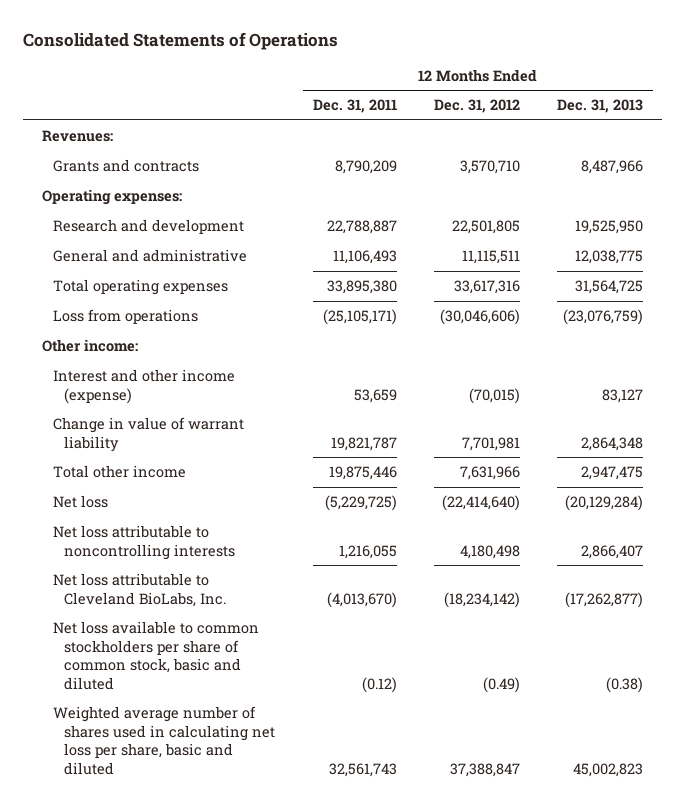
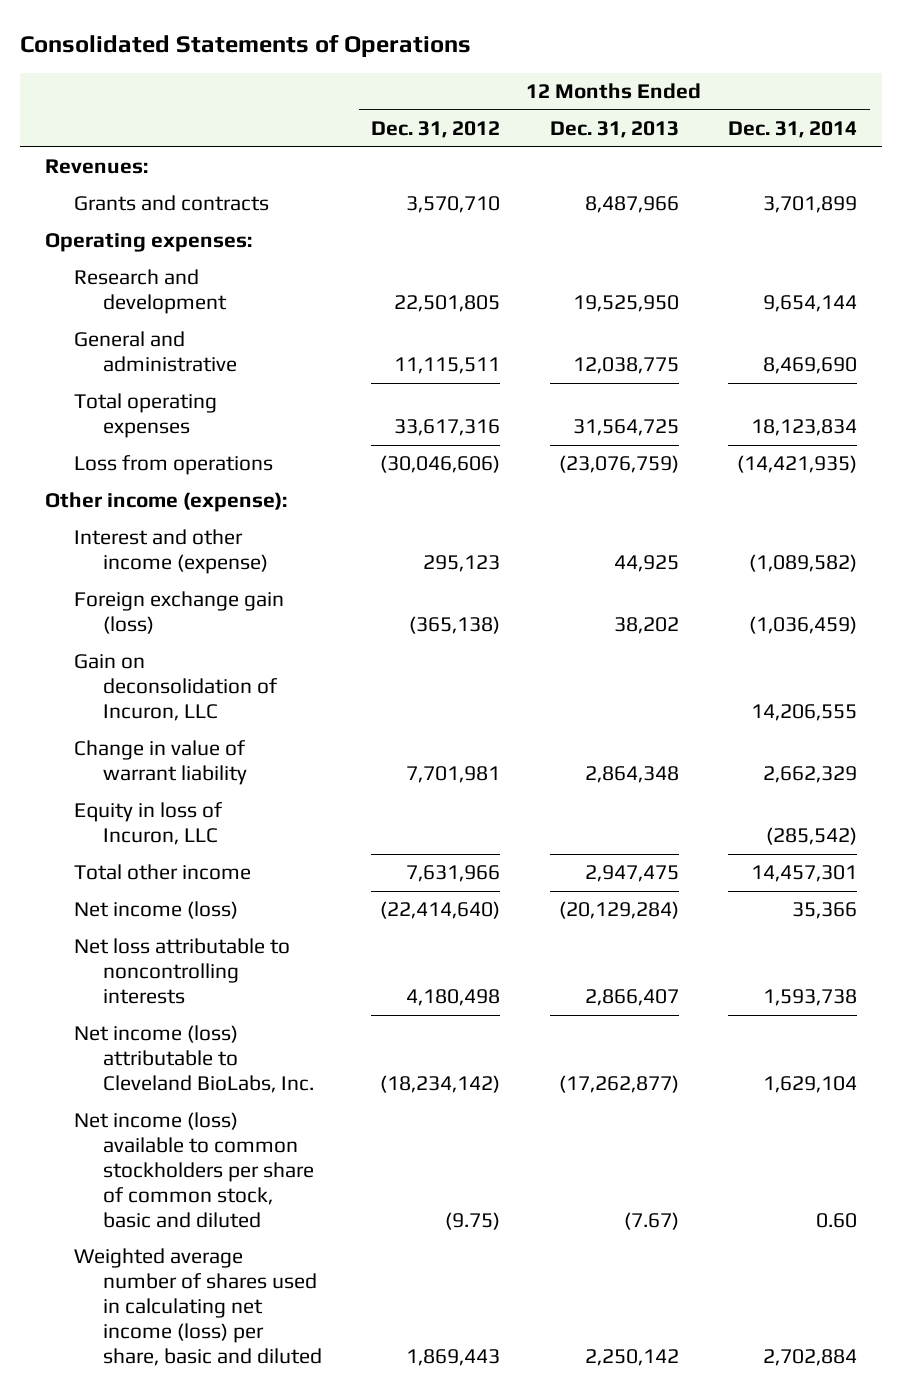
- | 12 Months Ended Dec. 31, 2011 | 12 Months Ended Dec. 31, 2012 | 12 Months Ended Dec. 31, 2013
+ | 12 Months Ended Dec. 31, 2012 | 12 Months Ended Dec. 31, 2013 | 12 Months Ended Dec. 31, 2014
- Other income:
- Interest and other income (expense) | 53,659 | (70,015) | 83,127
+ Other income (expense):
+ Interest and other income (expense) | 295,123 | 44,925 | (1,089,582)
+ Foreign exchange gain (loss) | (365,138) | 38,202 | (1,036,459)
+ Gain on deconsolidation of Incuron, LLC | | | 14,206,555
+ Equity in loss of Incuron, LLC | | | (285,542)
- Net loss | (5,229,725) | (22,414,640) | (20,129,284)
+ Net income (loss) | (22,414,640) | (20,129,284) | 35,366
- Net loss attributable to Cleveland BioLabs, Inc. | (4,013,670) | (18,234,142) | (17,262,877)
- Net loss available to common stockholders per share of common stock, basic and diluted | (0.12) | (0.49) | (0.38)
- Weighted average number of shares used in calculating net loss per share, basic and diluted | 32,561,743 | 37,388,847 | 45,002,823
+ Net income (loss) attributable to Cleveland BioLabs, Inc. | (18,234,142) | (17,262,877) | 1,629,104
+ Net income (loss) available to common stockholders per share of common stock, basic and diluted | (9.75) | (7.67) | 0.60
+ Weighted average number of shares used in calculating net income (loss) per share, basic and diluted | 1,869,443 | 2,250,142 | 2,702,884

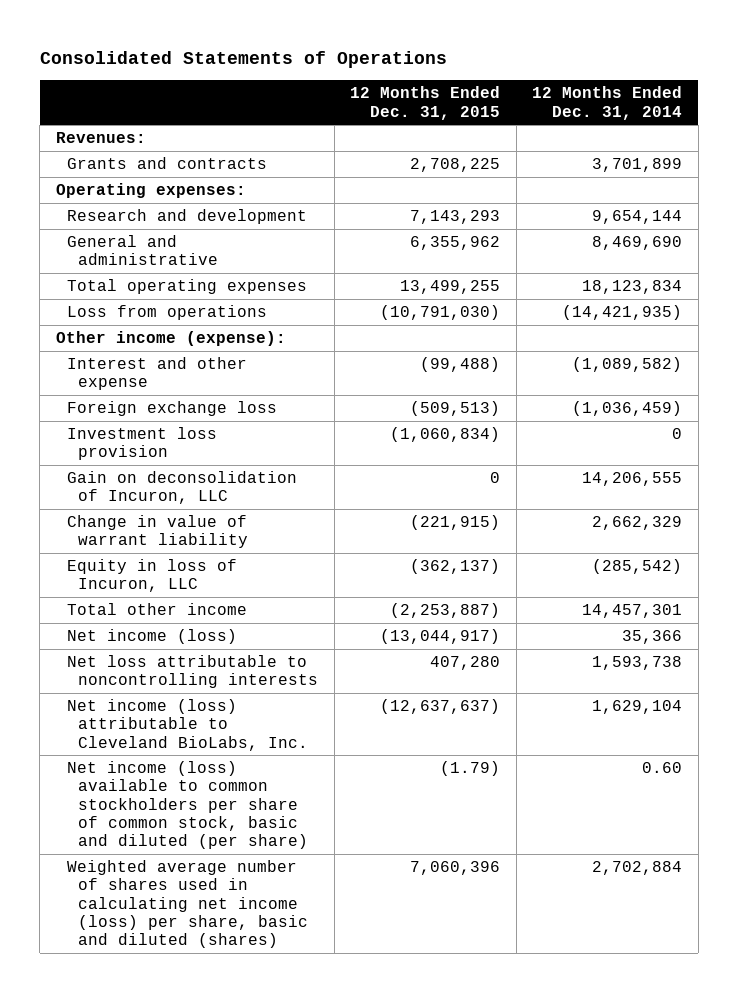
- | 12 Months Ended Dec. 31, 2012 | 12 Months Ended Dec. 31, 2013 | 12 Months Ended Dec. 31, 2014
+ | 12 Months Ended Dec. 31, 2015 | 12 Months Ended Dec. 31, 2014
- Interest and other income (expense) | 295,123 | 44,925 | (1,089,582)
- Foreign exchange gain (loss) | (365,138) | 38,202 | (1,036,459)
+ Interest and other expense | (99,488) | (1,089,582)
+ Foreign exchange loss | (509,513) | (1,036,459)
+ Investment loss provision | (1,060,834) | 0
- Net income (loss) available to common stockholders per share of common stock, basic and diluted | (9.75) | (7.67) | 0.60
- Weighted average number of shares used in calculating net income (loss) per share, basic and diluted | 1,869,443 | 2,250,142 | 2,702,884
+ Net income (loss) available to common stockholders per share of common stock, basic and diluted (per share) | (1.79) | 0.60
+ Weighted average number of shares used in calculating net income (loss) per share, basic and diluted (shares) | 7,060,396 | 2,702,884

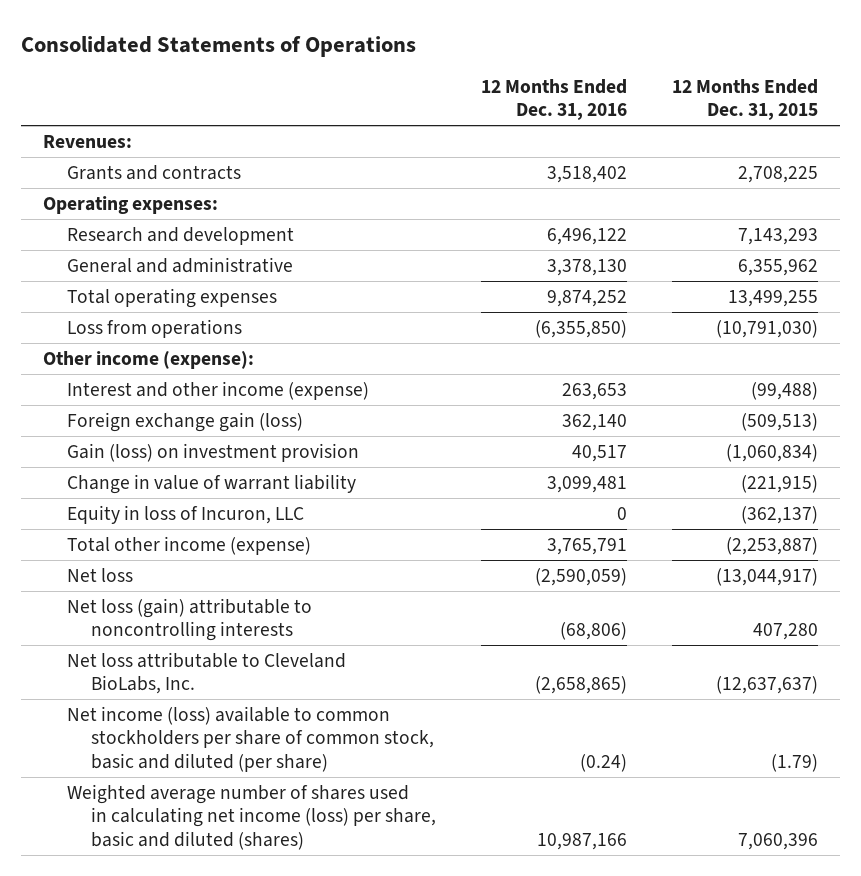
- | 12 Months Ended Dec. 31, 2015 | 12 Months Ended Dec. 31, 2014
+ | 12 Months Ended Dec. 31, 2016 | 12 Months Ended Dec. 31, 2015
- Interest and other expense | (99,488) | (1,089,582)
- Foreign exchange loss | (509,513) | (1,036,459)
- Investment loss provision | (1,060,834) | 0
- Gain on deconsolidation of Incuron, LLC | 0 | 14,206,555
+ Interest and other income (expense) | 263,653 | (99,488)
+ Foreign exchange gain (loss) | 362,140 | (509,513)
+ Gain (loss) on investment provision | 40,517 | (1,060,834)
- Total other income | (2,253,887) | 14,457,301
- Net income (loss) | (13,044,917) | 35,366
- Net loss attributable to noncontrolling interests | 407,280 | 1,593,738
- Net income (loss) attributable to Cleveland BioLabs, Inc. | (12,637,637) | 1,629,104
+ Total other income (expense) | 3,765,791 | (2,253,887)
+ Net loss | (2,590,059) | (13,044,917)
+ Net loss (gain) attributable to noncontrolling interests | (68,806) | 407,280
+ Net loss attributable to Cleveland BioLabs, Inc. | (2,658,865) | (12,637,637)

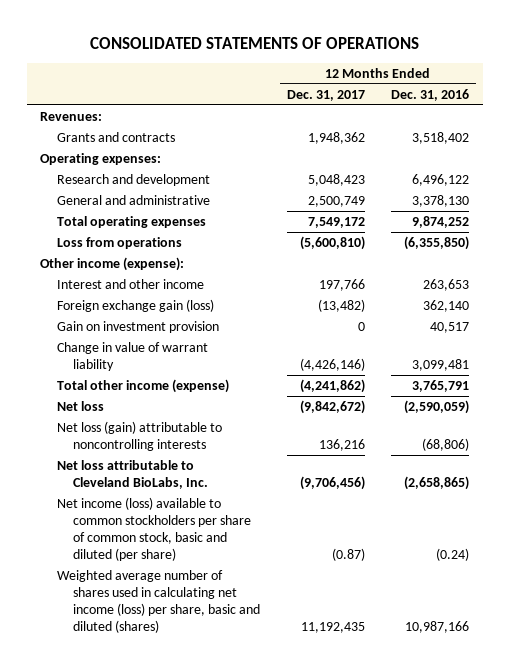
- Consolidated Statements of Operations
+ CONSOLIDATED STATEMENTS OF OPERATIONS
- | 12 Months Ended Dec. 31, 2016 | 12 Months Ended Dec. 31, 2015
+ | 12 Months Ended Dec. 31, 2017 | 12 Months Ended Dec. 31, 2016
- Interest and other income (expense) | 263,653 | (99,488)
+ Interest and other income | 197,766 | 263,653
- Gain (loss) on investment provision | 40,517 | (1,060,834)
+ Gain on investment provision | 0 | 40,517
- Equity in loss of Incuron, LLC | 0 | (362,137)

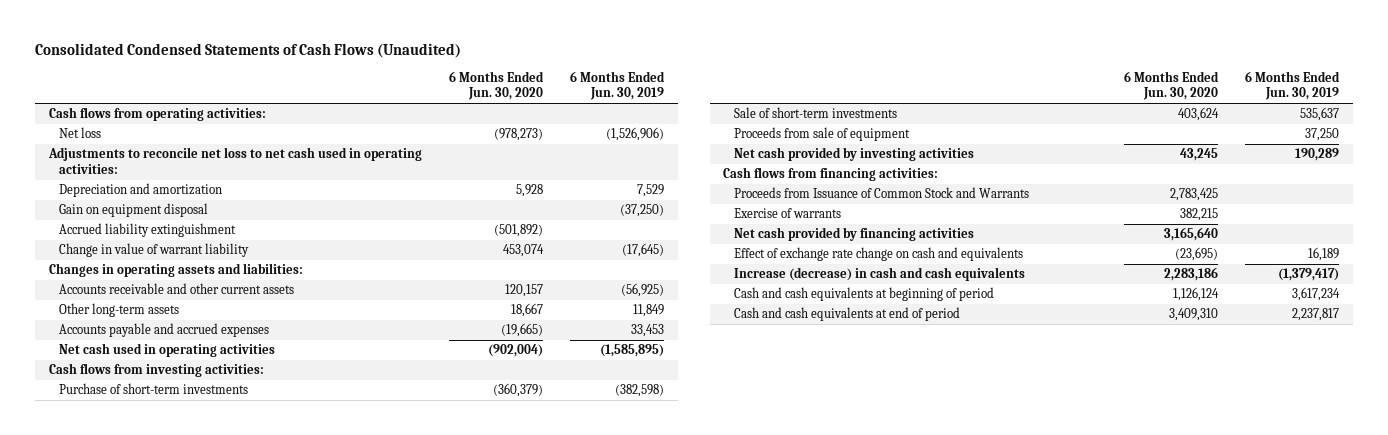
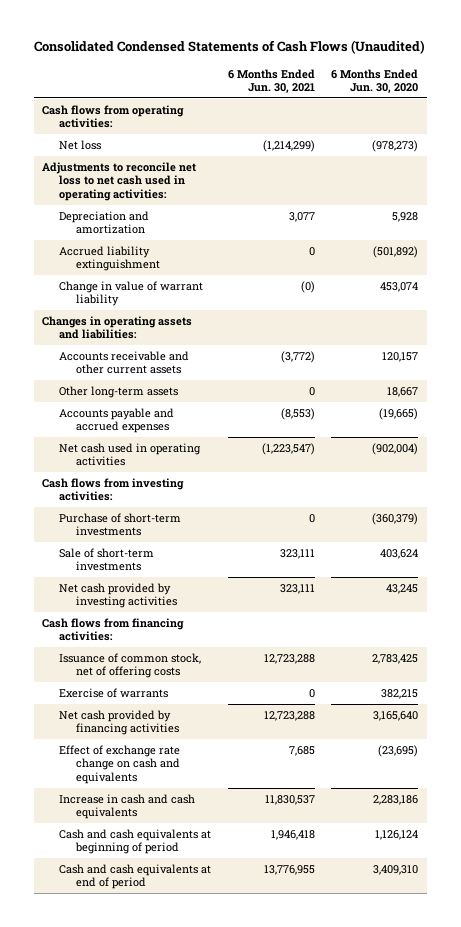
- | 6 Months Ended Jun. 30, 2020 | 6 Months Ended Jun. 30, 2019
+ | 6 Months Ended Jun. 30, 2021 | 6 Months Ended Jun. 30, 2020
- Gain on equipment disposal | | (37,250)
- Proceeds from sale of equipment | | 37,250
- Proceeds from Issuance of Common Stock and Warrants | 2,783,425 |
+ Issuance of common stock, net of offering costs | 12,723,288 | 2,783,425
- Increase (decrease) in cash and cash equivalents | 2,283,186 | (1,379,417)
+ Increase in cash and cash equivalents | 11,830,537 | 2,283,186

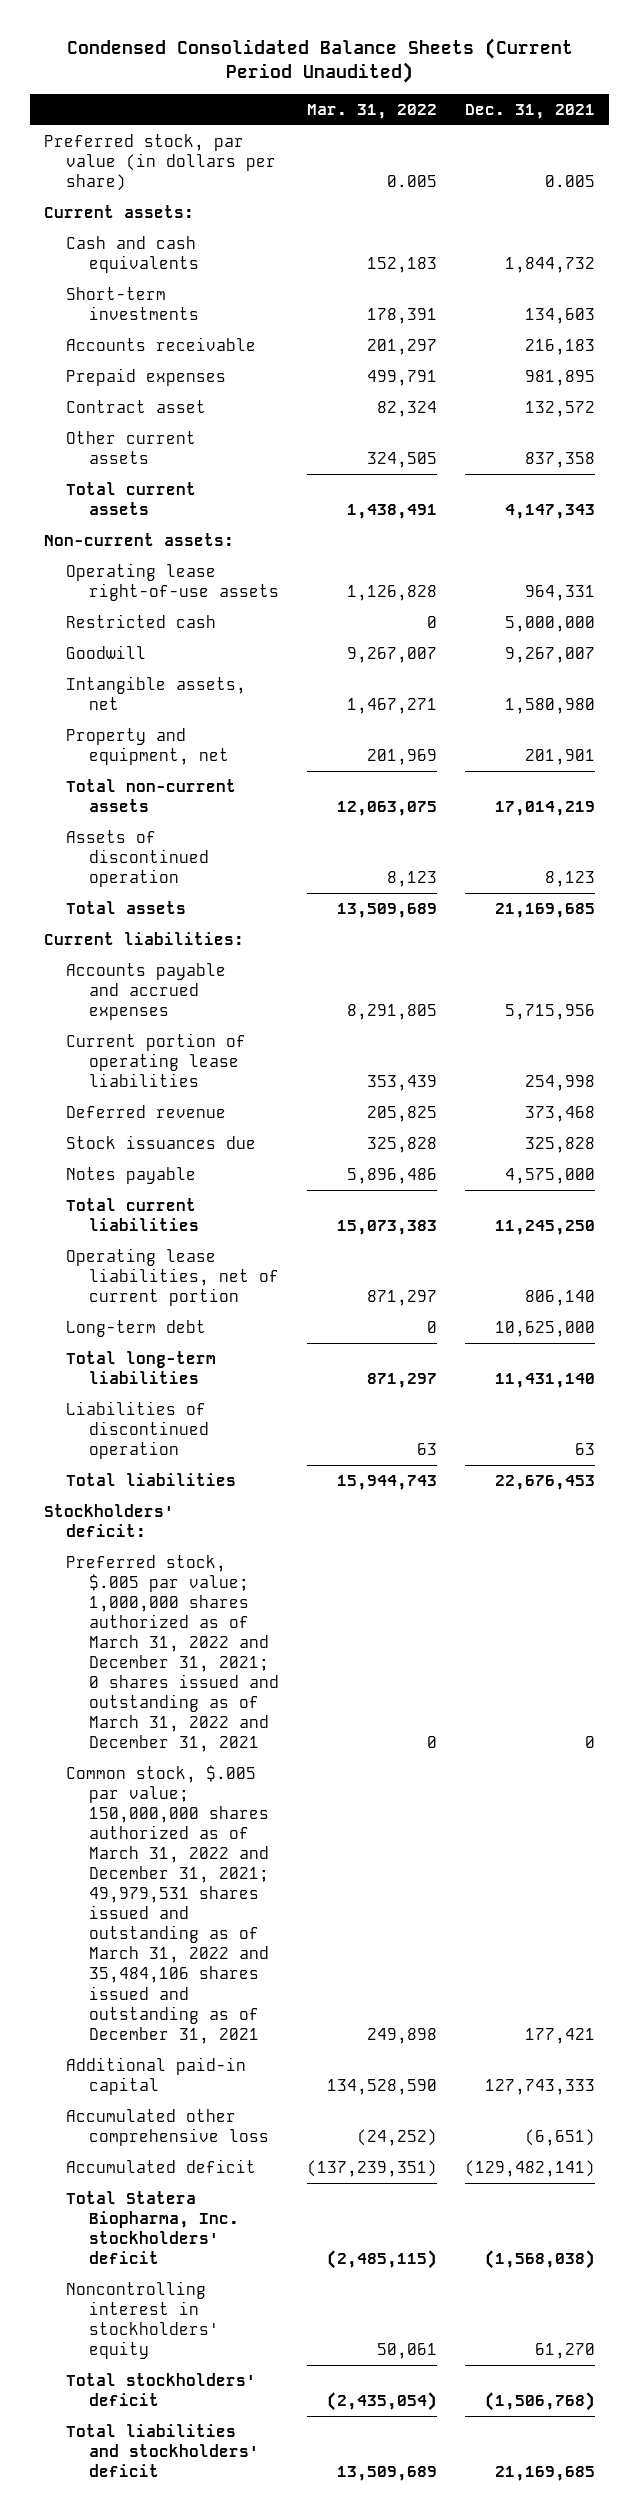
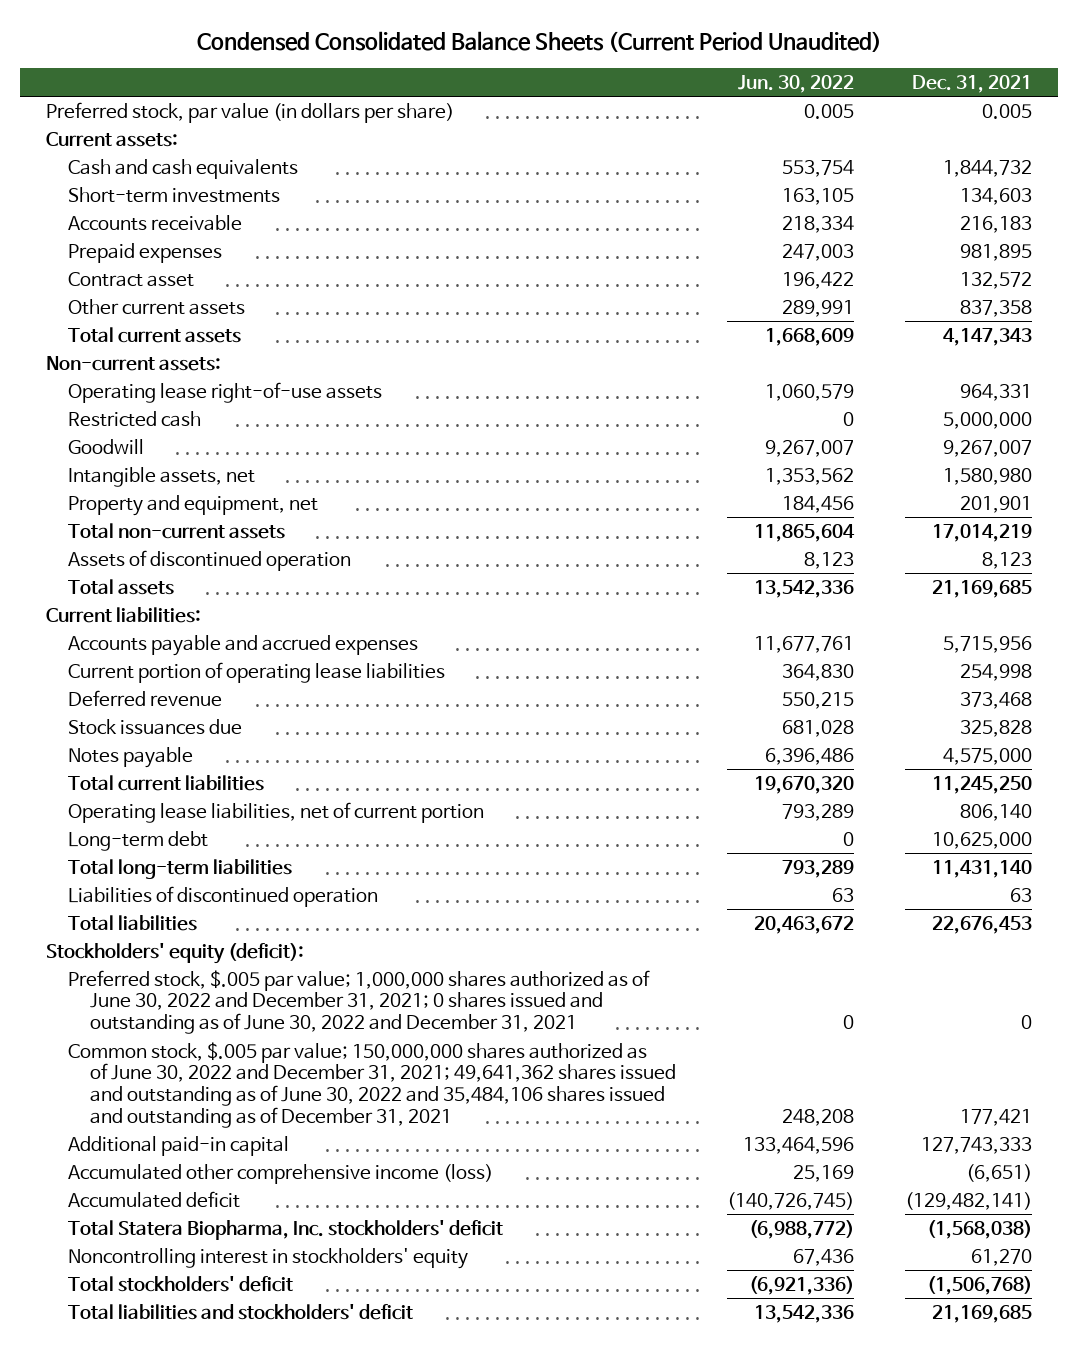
- | Mar. 31, 2022 | Dec. 31, 2021
+ | Jun. 30, 2022 | Dec. 31, 2021
- Stockholders' deficit:
- Preferred stock, $.005 par value; 1,000,000 shares authorized as of March 31, 2022 and December 31, 2021; 0 shares issued and outstanding as of March 31, 2022 and December 31, 2021 | 0 | 0
- Common stock, $.005 par value; 150,000,000 shares authorized as of March 31, 2022 and December 31, 2021; 49,979,531 shares issued and outstanding as of March 31, 2022 and 35,484,106 shares issued and outstanding as of December 31, 2021 | 249,898 | 177,421
+ Stockholders' equity (deficit):
+ Preferred stock, $.005 par value; 1,000,000 shares authorized as of June 30, 2022 and December 31, 2021; 0 shares issued and outstanding as of June 30, 2022 and December 31, 2021 | 0 | 0
+ Common stock, $.005 par value; 150,000,000 shares authorized as of June 30, 2022 and December 31, 2021; 49,641,362 shares issued and outstanding as of June 30, 2022 and 35,484,106 shares issued and outstanding as of December 31, 2021 | 248,208 | 177,421
- Accumulated other comprehensive loss | (24,252) | (6,651)
+ Accumulated other comprehensive income (loss) | 25,169 | (6,651)

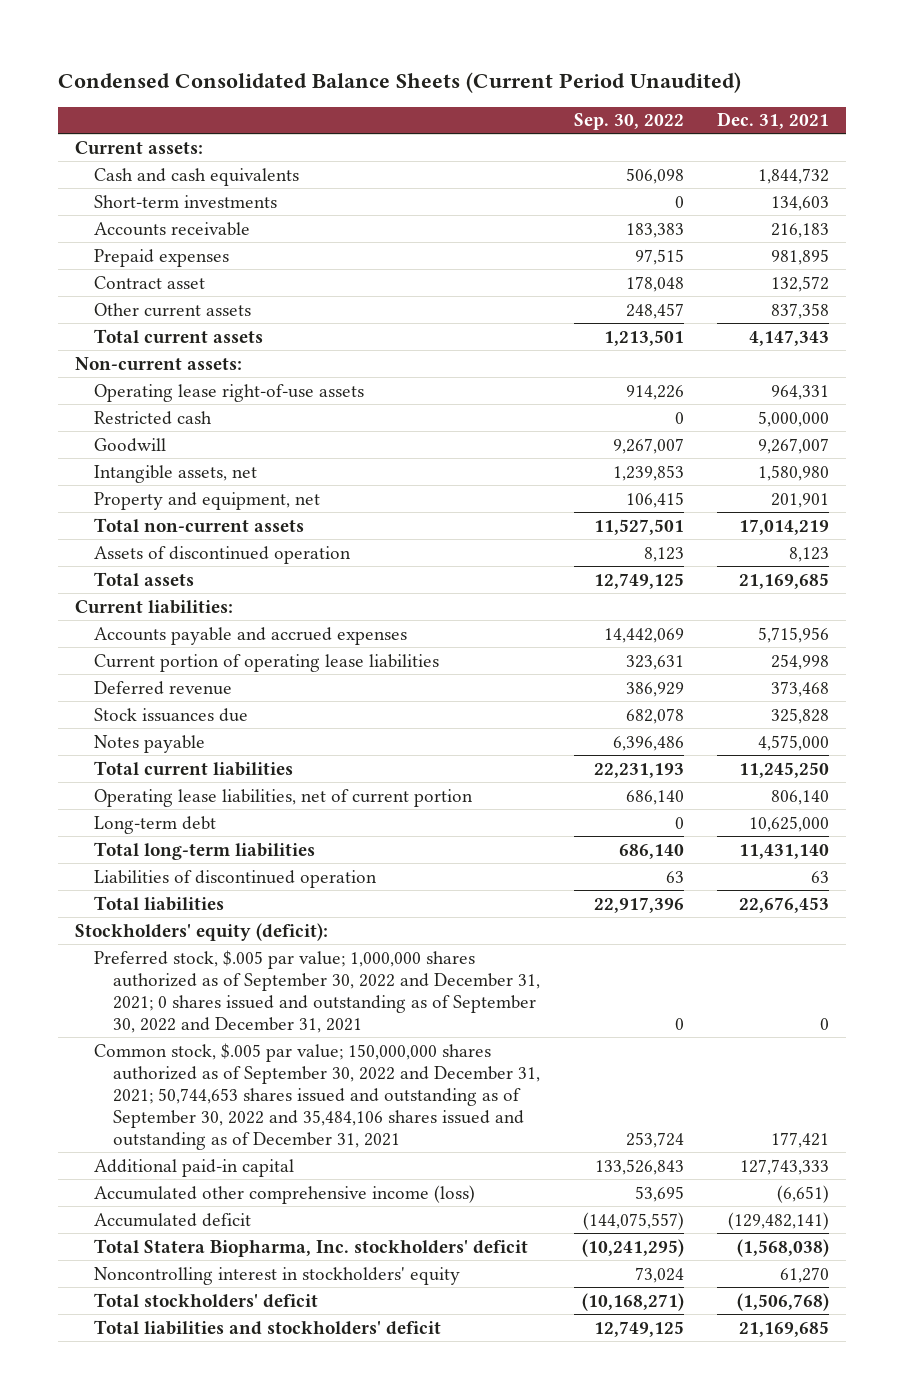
- | Jun. 30, 2022 | Dec. 31, 2021
+ | Sep. 30, 2022 | Dec. 31, 2021
- Preferred stock, par value (in dollars per share) | 0.005 | 0.005
- Preferred stock, $.005 par value; 1,000,000 shares authorized as of June 30, 2022 and December 31, 2021; 0 shares issued and outstanding as of June 30, 2022 and December 31, 2021 | 0 | 0
- Common stock, $.005 par value; 150,000,000 shares authorized as of June 30, 2022 and December 31, 2021; 49,641,362 shares issued and outstanding as of June 30, 2022 and 35,484,106 shares issued and outstanding as of December 31, 2021 | 248,208 | 177,421
+ Preferred stock, $.005 par value; 1,000,000 shares authorized as of September 30, 2022 and December 31, 2021; 0 shares issued and outstanding as of September 30, 2022 and December 31, 2021 | 0 | 0
+ Common stock, $.005 par value; 150,000,000 shares authorized as of September 30, 2022 and December 31, 2021; 50,744,653 shares issued and outstanding as of September 30, 2022 and 35,484,106 shares issued and outstanding as of December 31, 2021 | 253,724 | 177,421

